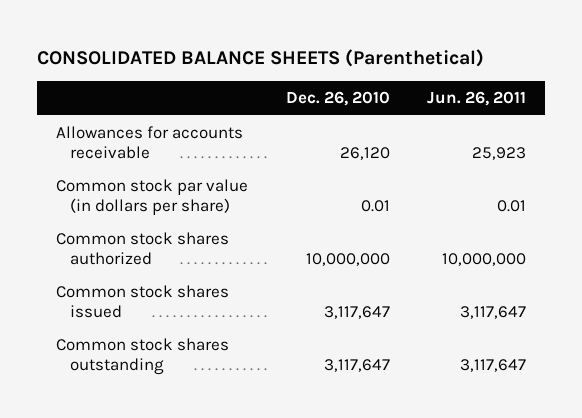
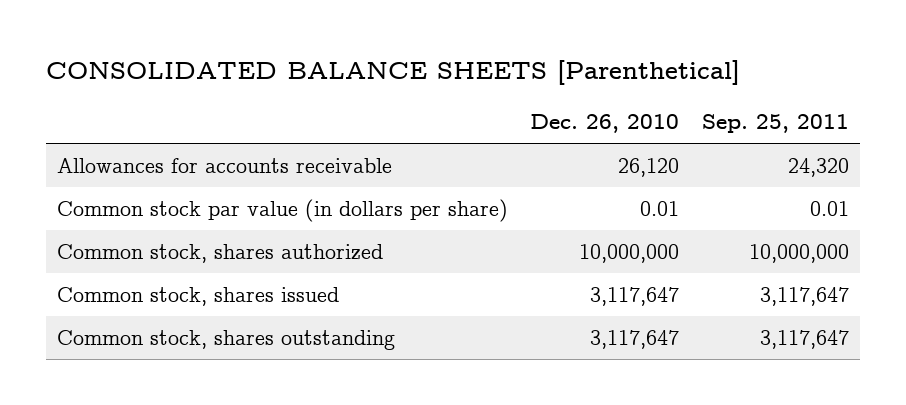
- CONSOLIDATED BALANCE SHEETS (Parenthetical)
+ CONSOLIDATED BALANCE SHEETS [Parenthetical]
- | Dec. 26, 2010 | Jun. 26, 2011
+ | Dec. 26, 2010 | Sep. 25, 2011
- Common stock shares authorized | 10,000,000 | 10,000,000
- Common stock shares issued | 3,117,647 | 3,117,647
- Common stock shares outstanding | 3,117,647 | 3,117,647
+ Common stock, shares authorized | 10,000,000 | 10,000,000
+ Common stock, shares issued | 3,117,647 | 3,117,647
+ Common stock, shares outstanding | 3,117,647 | 3,117,647

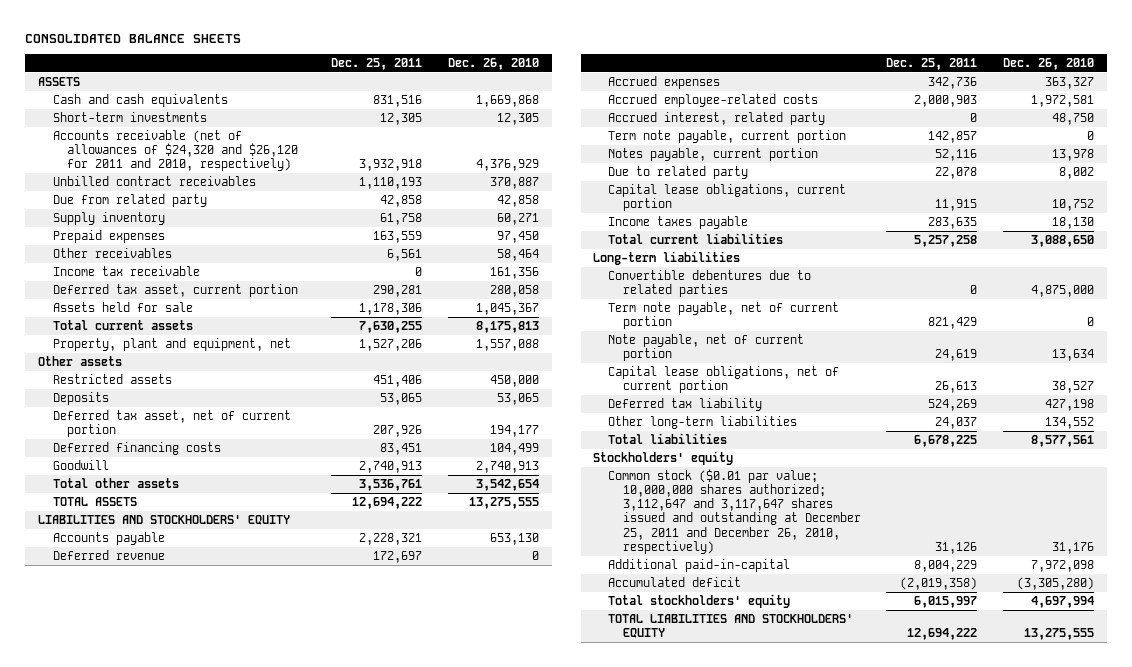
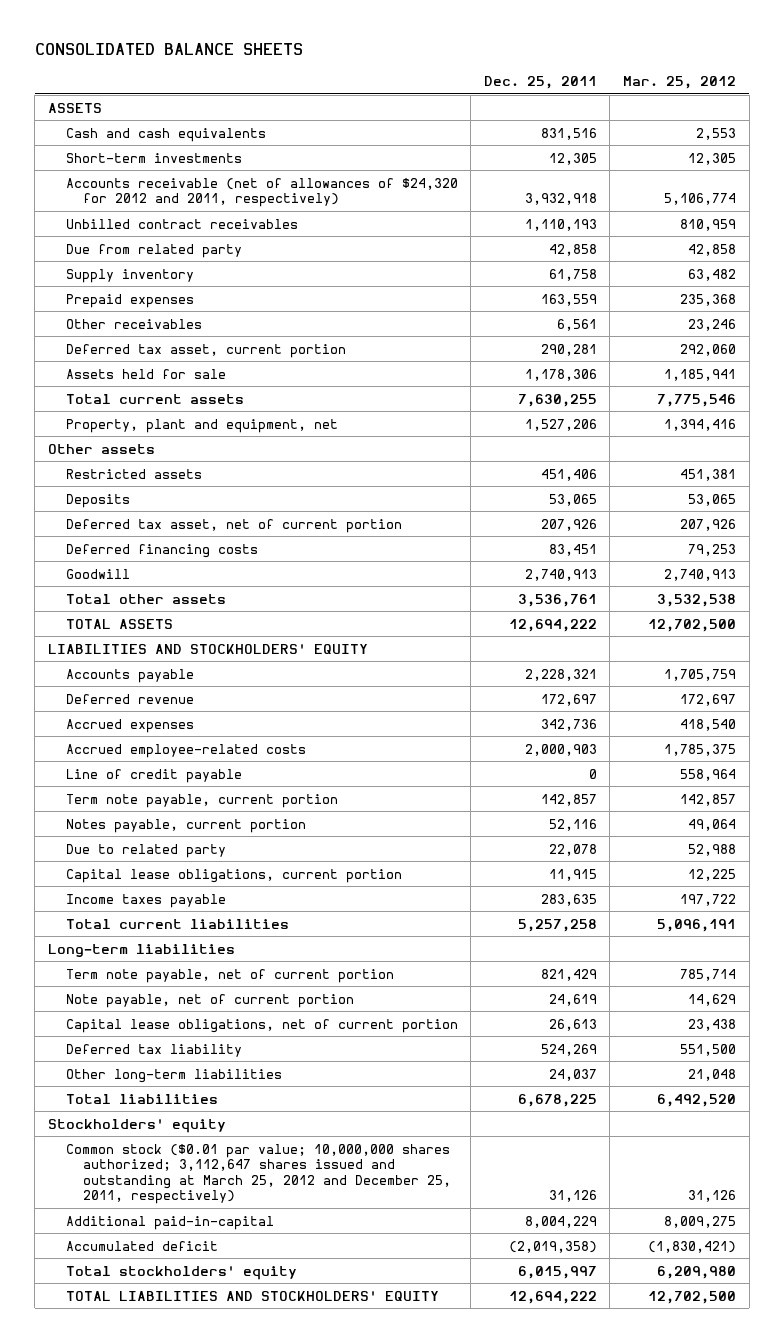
- | Dec. 25, 2011 | Dec. 26, 2010
+ | Dec. 25, 2011 | Mar. 25, 2012
- Accounts receivable (net of allowances of $24,320 and $26,120 for 2011 and 2010, respectively) | 3,932,918 | 4,376,929
+ Accounts receivable (net of allowances of $24,320 for 2012 and 2011, respectively) | 3,932,918 | 5,106,774
- Income tax receivable | 0 | 161,356
- Accrued interest, related party | 0 | 48,750
+ Line of credit payable | 0 | 558,964
- Convertible debentures due to related parties | 0 | 4,875,000
- Common stock ($0.01 par value; 10,000,000 shares authorized; 3,112,647 and 3,117,647 shares issued and outstanding at December 25, 2011 and December 26, 2010, respectively) | 31,126 | 31,176
+ Common stock ($0.01 par value; 10,000,000 shares authorized; 3,112,647 shares issued and outstanding at March 25, 2012 and December 25, 2011, respectively) | 31,126 | 31,126

